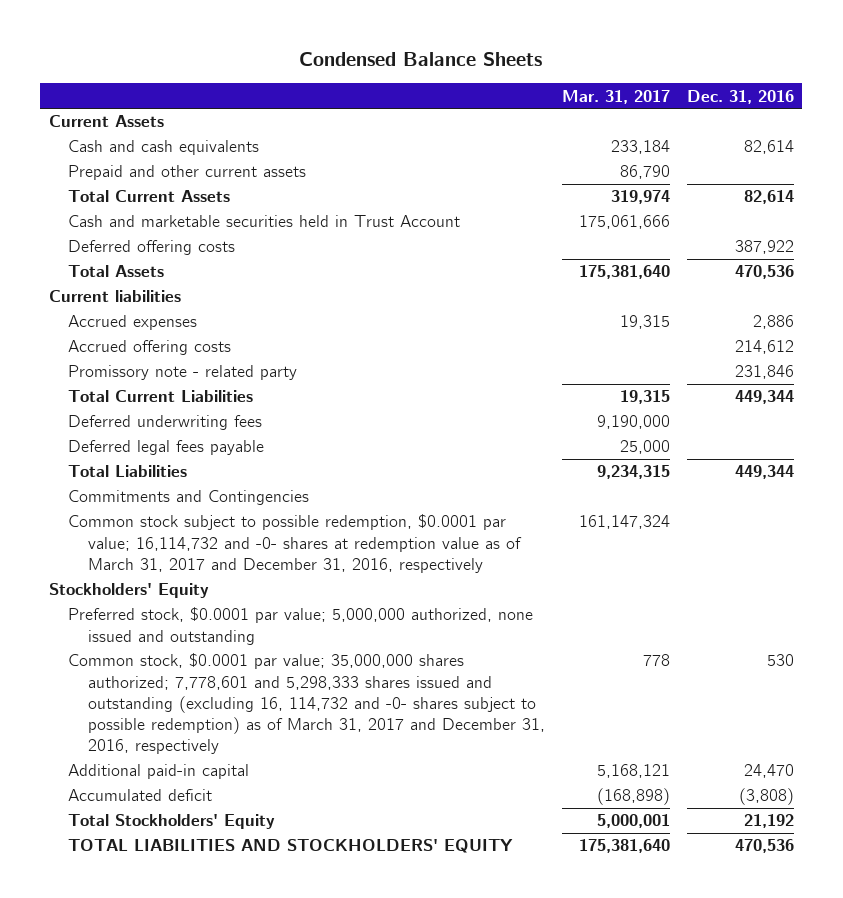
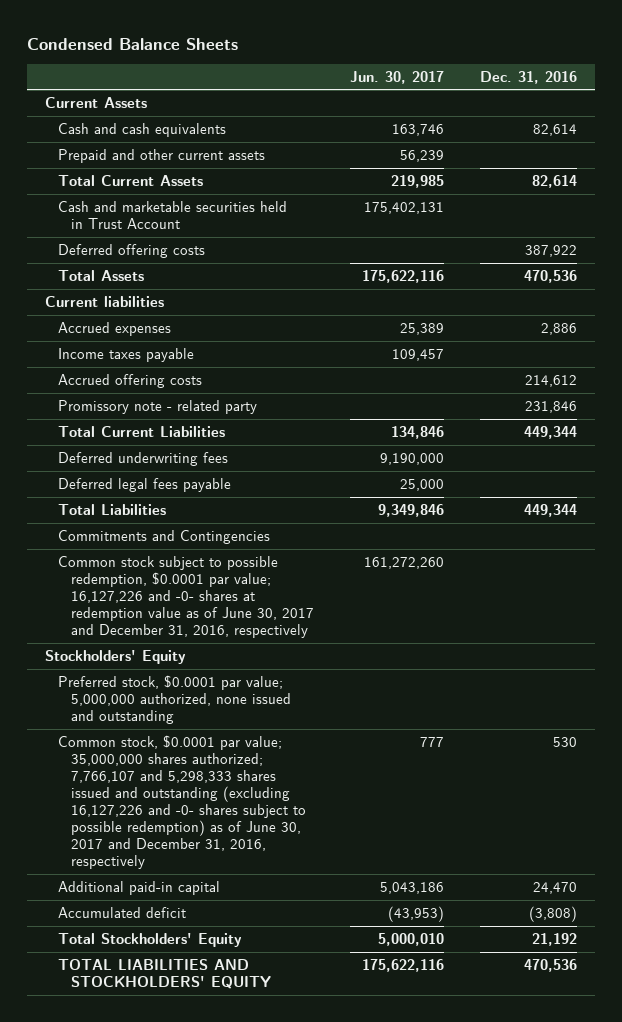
- | Mar. 31, 2017 | Dec. 31, 2016
+ | Jun. 30, 2017 | Dec. 31, 2016
+ Income taxes payable | 109,457 |
- Common stock subject to possible redemption, $0.0001 par value; 16,114,732 and -0- shares at redemption value as of March 31, 2017 and December 31, 2016, respectively | 161,147,324 |
+ Common stock subject to possible redemption, $0.0001 par value; 16,127,226 and -0- shares at redemption value as of June 30, 2017 and December 31, 2016, respectively | 161,272,260 |
- Common stock, $0.0001 par value; 35,000,000 shares authorized; 7,778,601 and 5,298,333 shares issued and outstanding (excluding 16, 114,732 and -0- shares subject to possible redemption) as of March 31, 2017 and December 31, 2016, respectively | 778 | 530
+ Common stock, $0.0001 par value; 35,000,000 shares authorized; 7,766,107 and 5,298,333 shares issued and outstanding (excluding 16,127,226 and -0- shares subject to possible redemption) as of June 30, 2017 and December 31, 2016, respectively | 777 | 530

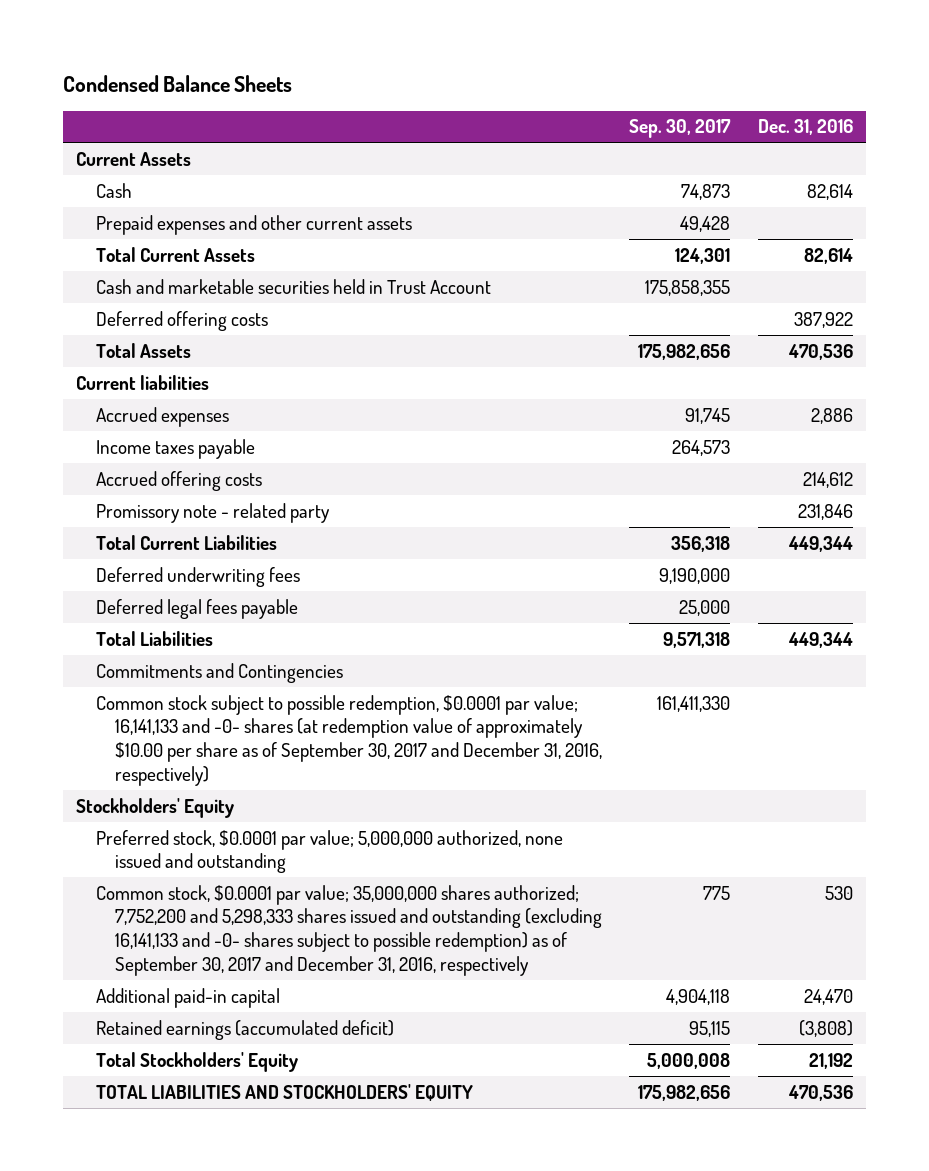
- | Jun. 30, 2017 | Dec. 31, 2016
+ | Sep. 30, 2017 | Dec. 31, 2016
- Cash and cash equivalents | 163,746 | 82,614
- Prepaid and other current assets | 56,239 |
+ Cash | 74,873 | 82,614
+ Prepaid expenses and other current assets | 49,428 |
- Common stock subject to possible redemption, $0.0001 par value; 16,127,226 and -0- shares at redemption value as of June 30, 2017 and December 31, 2016, respectively | 161,272,260 |
+ Common stock subject to possible redemption, $0.0001 par value; 16,141,133 and -0- shares (at redemption value of approximately $10.00 per share as of September 30, 2017 and December 31, 2016, respectively) | 161,411,330 |
- Common stock, $0.0001 par value; 35,000,000 shares authorized; 7,766,107 and 5,298,333 shares issued and outstanding (excluding 16,127,226 and -0- shares subject to possible redemption) as of June 30, 2017 and December 31, 2016, respectively | 777 | 530
+ Common stock, $0.0001 par value; 35,000,000 shares authorized; 7,752,200 and 5,298,333 shares issued and outstanding (excluding 16,141,133 and -0- shares subject to possible redemption) as of September 30, 2017 and December 31, 2016, respectively | 775 | 530
- Accumulated deficit | (43,953) | (3,808)
+ Retained earnings (accumulated deficit) | 95,115 | (3,808)

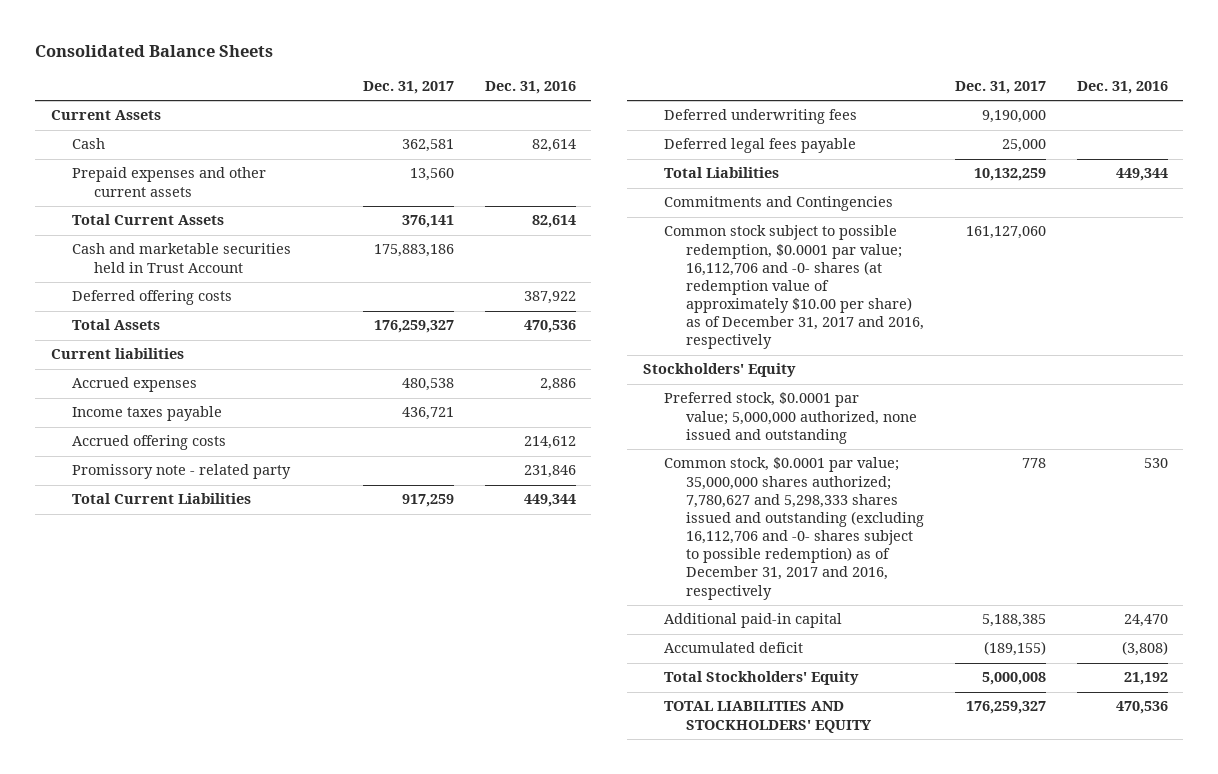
- Condensed Balance Sheets
+ Consolidated Balance Sheets
- | Sep. 30, 2017 | Dec. 31, 2016
+ | Dec. 31, 2017 | Dec. 31, 2016
- Common stock subject to possible redemption, $0.0001 par value; 16,141,133 and -0- shares (at redemption value of approximately $10.00 per share as of September 30, 2017 and December 31, 2016, respectively) | 161,411,330 |
+ Common stock subject to possible redemption, $0.0001 par value; 16,112,706 and -0- shares (at redemption value of approximately $10.00 per share) as of December 31, 2017 and 2016, respectively | 161,127,060 |
- Common stock, $0.0001 par value; 35,000,000 shares authorized; 7,752,200 and 5,298,333 shares issued and outstanding (excluding 16,141,133 and -0- shares subject to possible redemption) as of September 30, 2017 and December 31, 2016, respectively | 775 | 530
+ Common stock, $0.0001 par value; 35,000,000 shares authorized; 7,780,627 and 5,298,333 shares issued and outstanding (excluding 16,112,706 and -0- shares subject to possible redemption) as of December 31, 2017 and 2016, respectively | 778 | 530
- Retained earnings (accumulated deficit) | 95,115 | (3,808)
+ Accumulated deficit | (189,155) | (3,808)

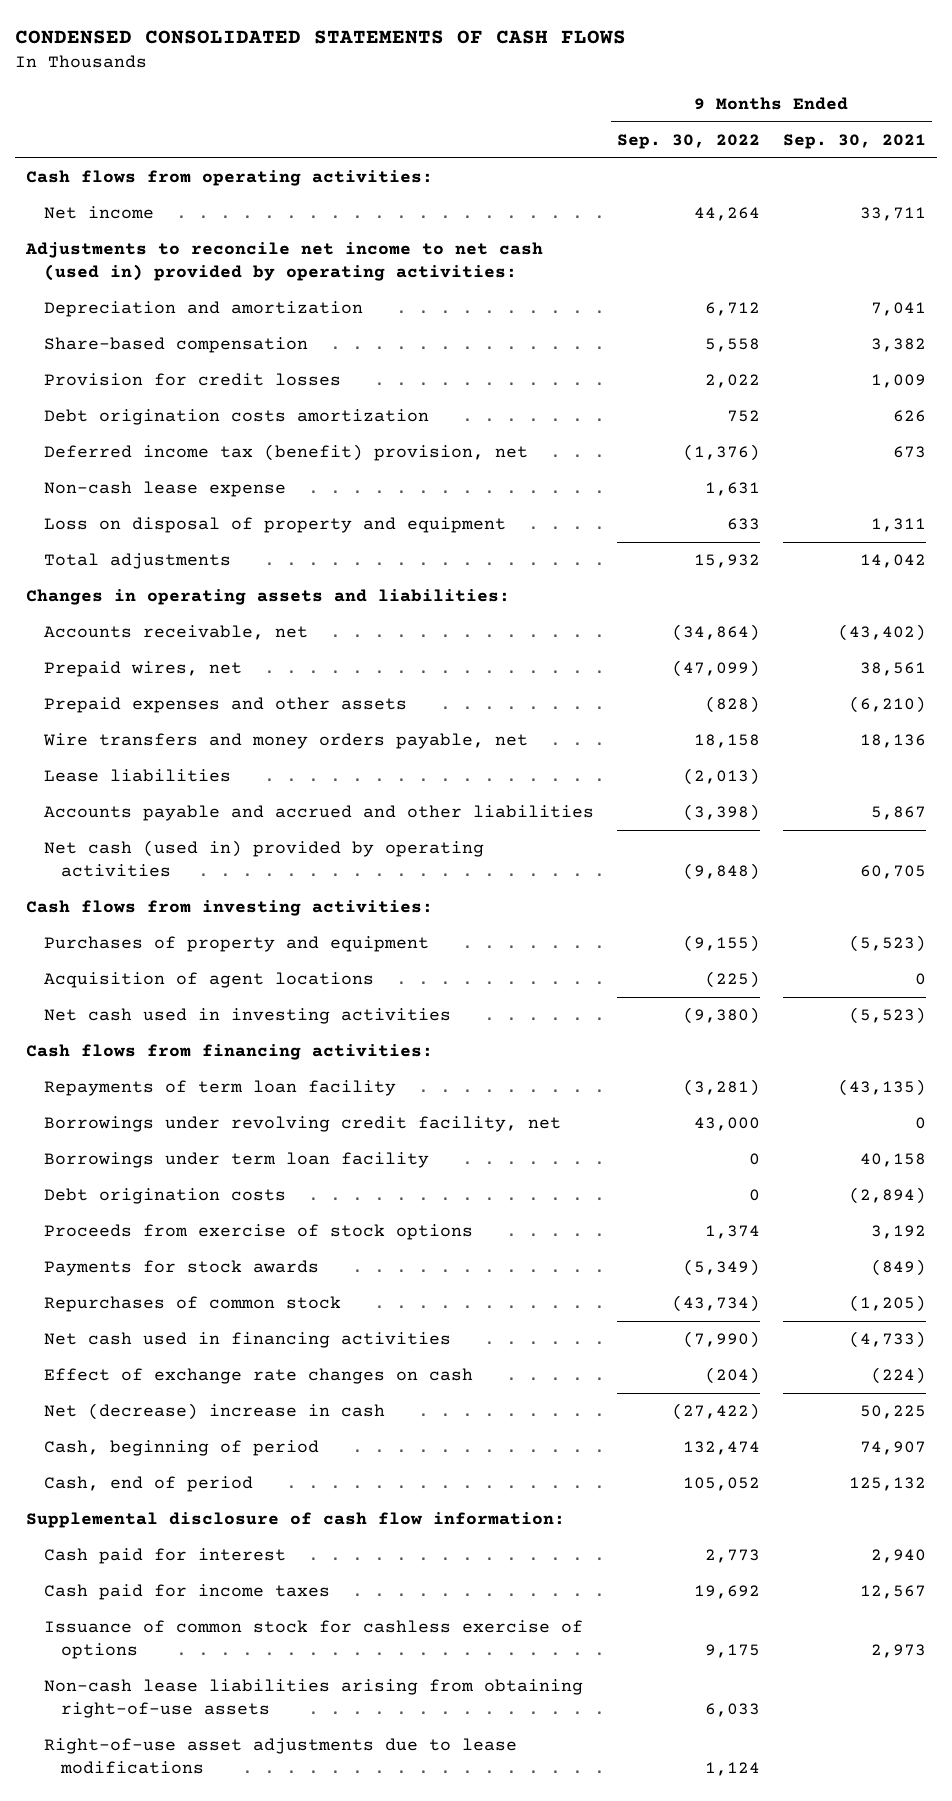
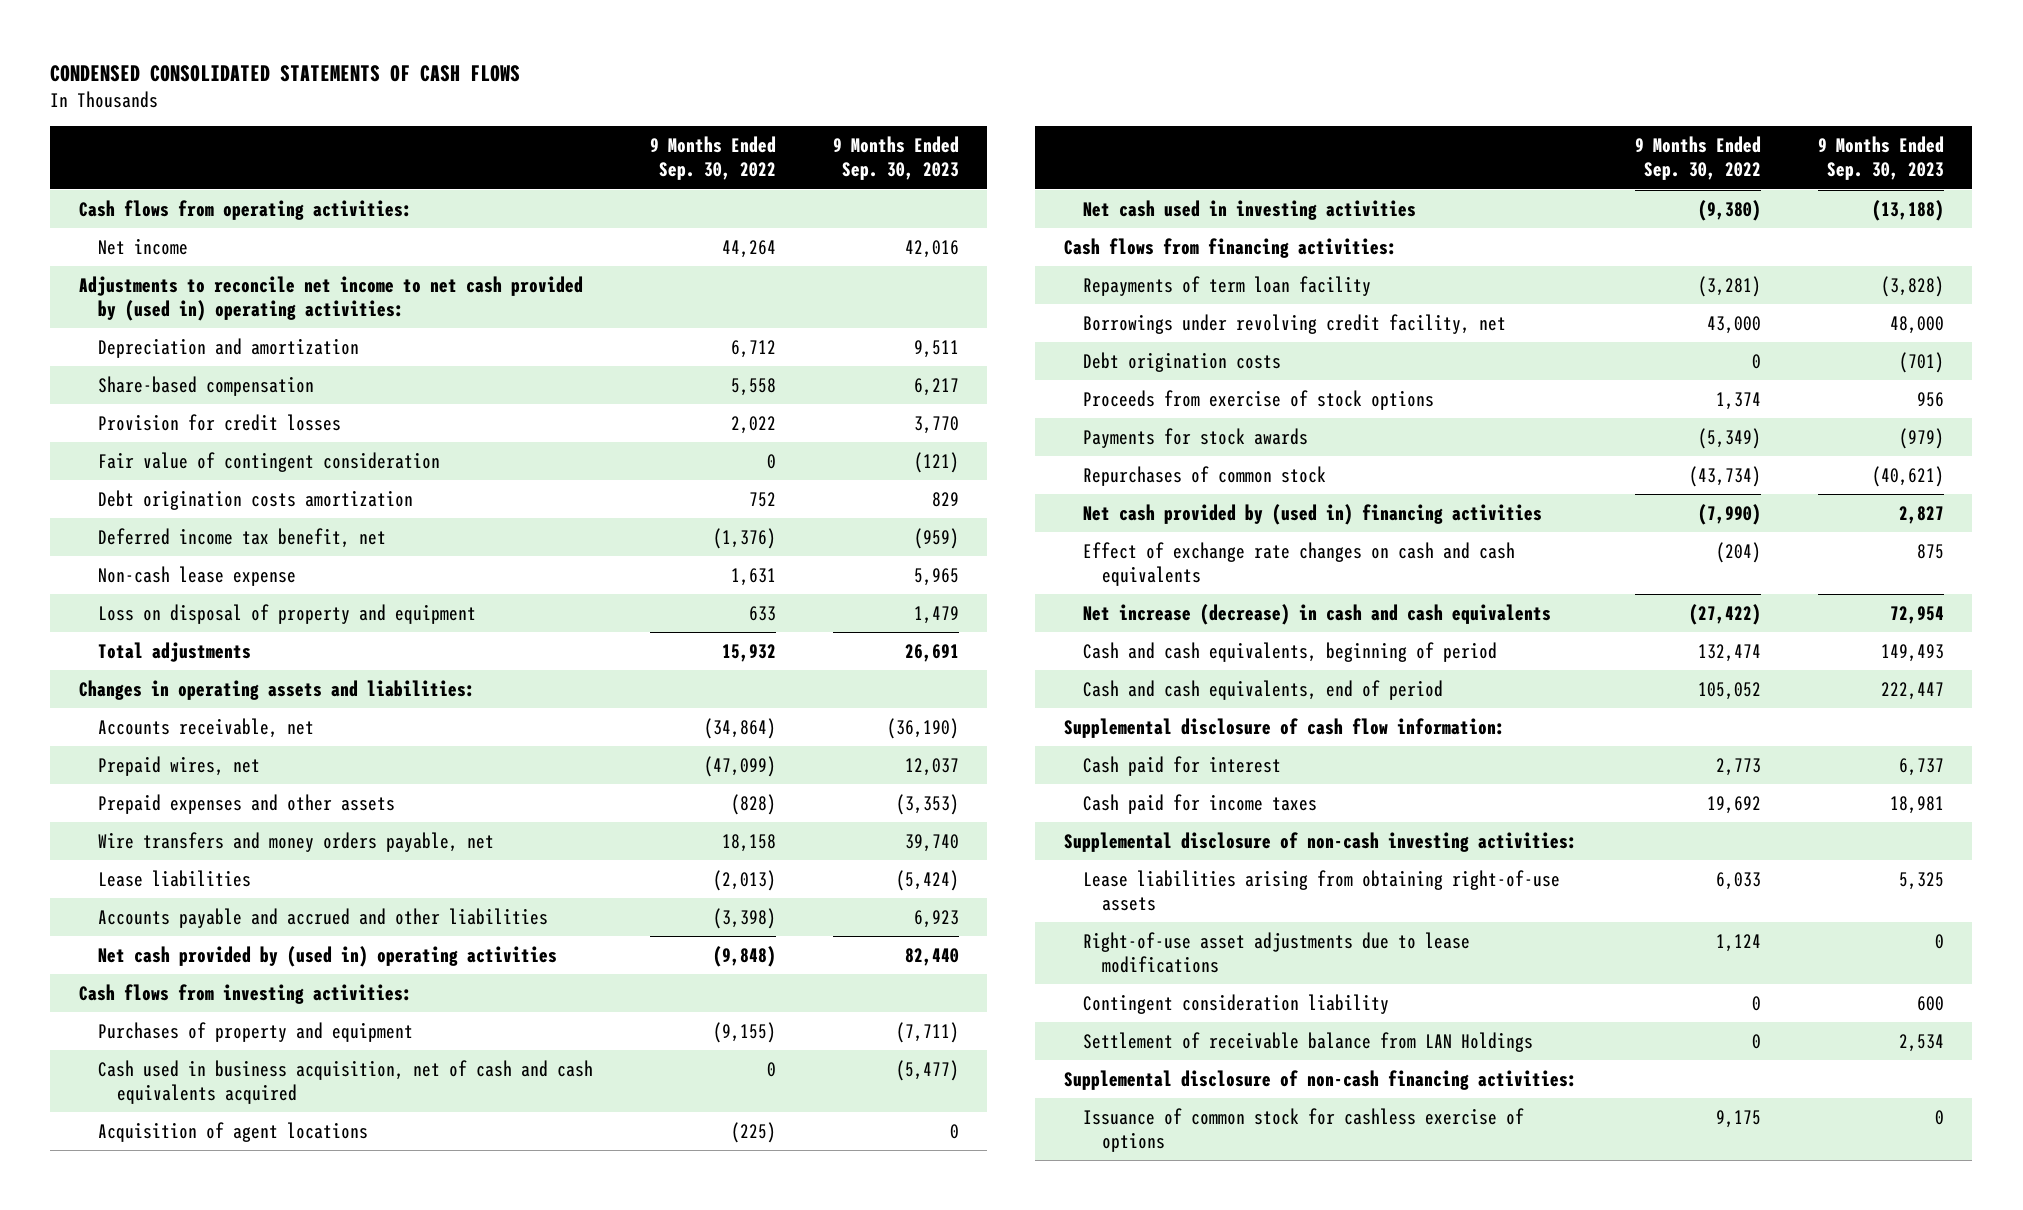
- | 9 Months Ended Sep. 30, 2022 | 9 Months Ended Sep. 30, 2021
+ | 9 Months Ended Sep. 30, 2022 | 9 Months Ended Sep. 30, 2023
- Adjustments to reconcile net income to net cash (used in) provided by operating activities:
+ Adjustments to reconcile net income to net cash provided by (used in) operating activities:
+ Fair value of contingent consideration | 0 | (121)
- Deferred income tax (benefit) provision, net | (1,376) | 673
+ Deferred income tax benefit, net | (1,376) | (959)
- Net cash (used in) provided by operating activities | (9,848) | 60,705
+ Net cash provided by (used in) operating activities | (9,848) | 82,440
+ Cash used in business acquisition, net of cash and cash equivalents acquired | 0 | (5,477)
- Borrowings under term loan facility | 0 | 40,158
- Net cash used in financing activities | (7,990) | (4,733)
- Effect of exchange rate changes on cash | (204) | (224)
- Net (decrease) increase in cash | (27,422) | 50,225
- Cash, beginning of period | 132,474 | 74,907
- Cash, end of period | 105,052 | 125,132
+ Net cash provided by (used in) financing activities | (7,990) | 2,827
+ Effect of exchange rate changes on cash and cash equivalents | (204) | 875
+ Net increase (decrease) in cash and cash equivalents | (27,422) | 72,954
+ Cash and cash equivalents, beginning of period | 132,474 | 149,493
+ Cash and cash equivalents, end of period | 105,052 | 222,447
- Non-cash lease liabilities arising from obtaining right-of-use assets | 6,033 |
+ Supplemental disclosure of non-cash investing activities:
+ Lease liabilities arising from obtaining right-of-use assets | 6,033 | 5,325
+ Contingent consideration liability | 0 | 600
+ Settlement of receivable balance from LAN Holdings | 0 | 2,534
+ Supplemental disclosure of non-cash financing activities:
moved down: Issuance of common stock for cashless exercise of options | 9,175 | 0

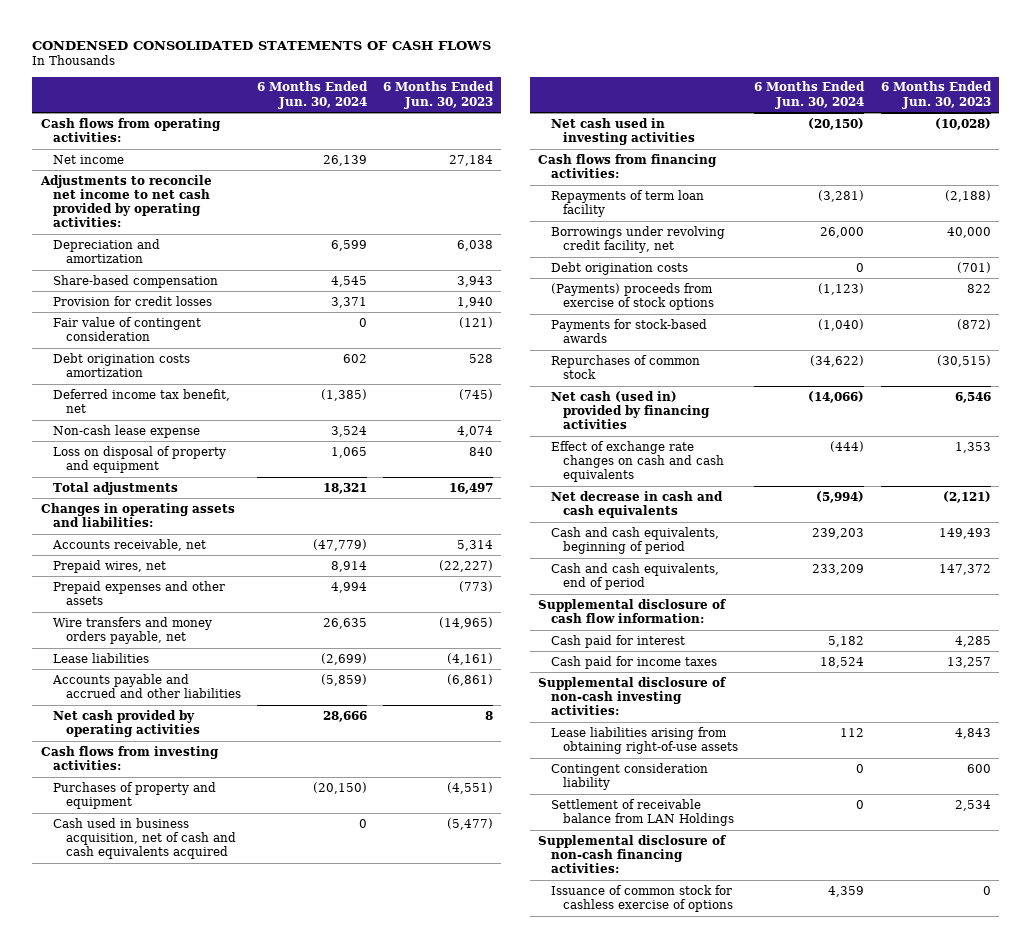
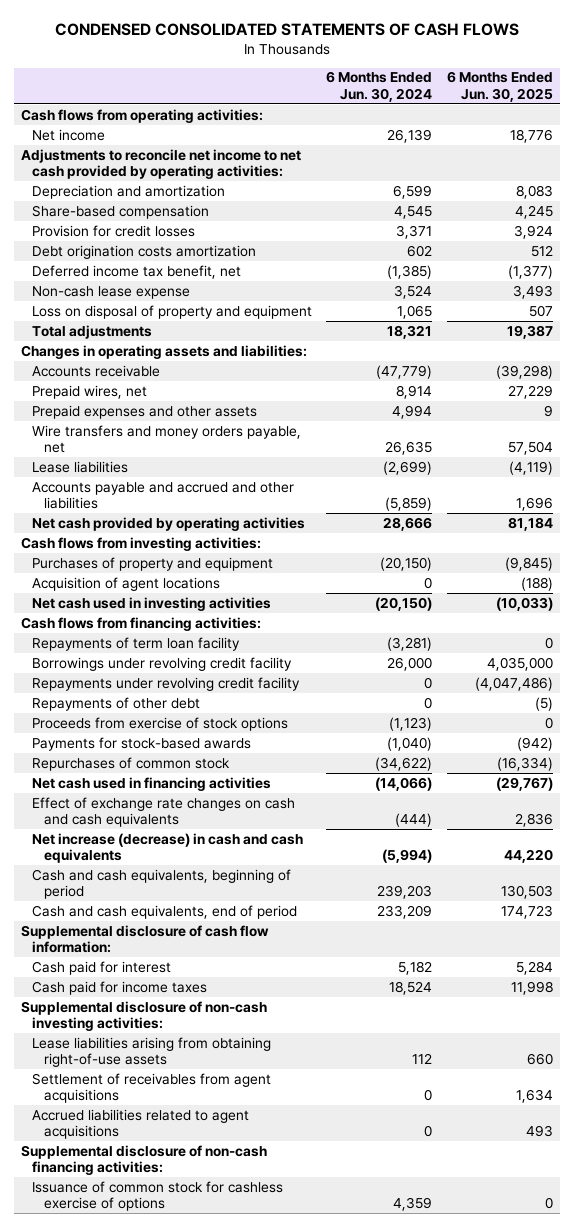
- | 6 Months Ended Jun. 30, 2024 | 6 Months Ended Jun. 30, 2023
+ | 6 Months Ended Jun. 30, 2024 | 6 Months Ended Jun. 30, 2025
- Fair value of contingent consideration | 0 | (121)
- Accounts receivable, net | (47,779) | 5,314
+ Accounts receivable | (47,779) | (39,298)
- Cash used in business acquisition, net of cash and cash equivalents acquired | 0 | (5,477)
+ Acquisition of agent locations | 0 | (188)
- Borrowings under revolving credit facility, net | 26,000 | 40,000
- Debt origination costs | 0 | (701)
- (Payments) proceeds from exercise of stock options | (1,123) | 822
+ Borrowings under revolving credit facility | 26,000 | 4,035,000
+ Repayments under revolving credit facility | 0 | (4,047,486)
+ Repayments of other debt | 0 | (5)
+ Proceeds from exercise of stock options | (1,123) | 0
- Net cash (used in) provided by financing activities | (14,066) | 6,546
+ Net cash used in financing activities | (14,066) | (29,767)
- Net decrease in cash and cash equivalents | (5,994) | (2,121)
+ Net increase (decrease) in cash and cash equivalents | (5,994) | 44,220
- Contingent consideration liability | 0 | 600
- Settlement of receivable balance from LAN Holdings | 0 | 2,534
+ Settlement of receivables from agent acquisitions | 0 | 1,634
+ Accrued liabilities related to agent acquisitions | 0 | 493

